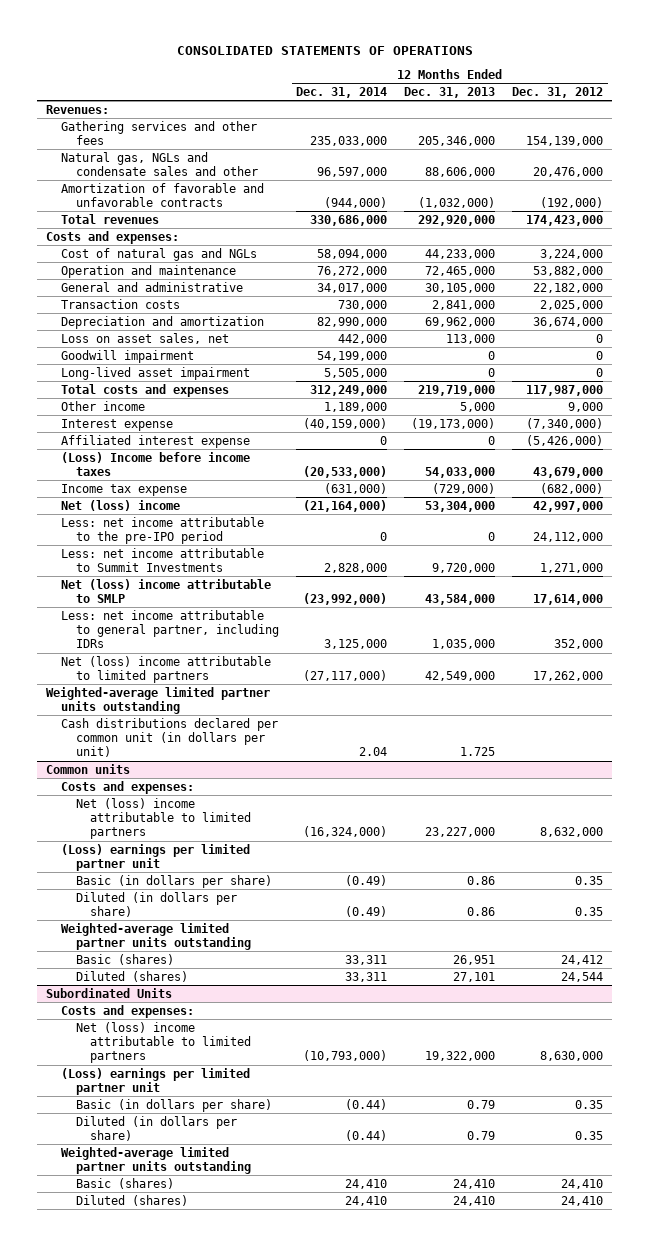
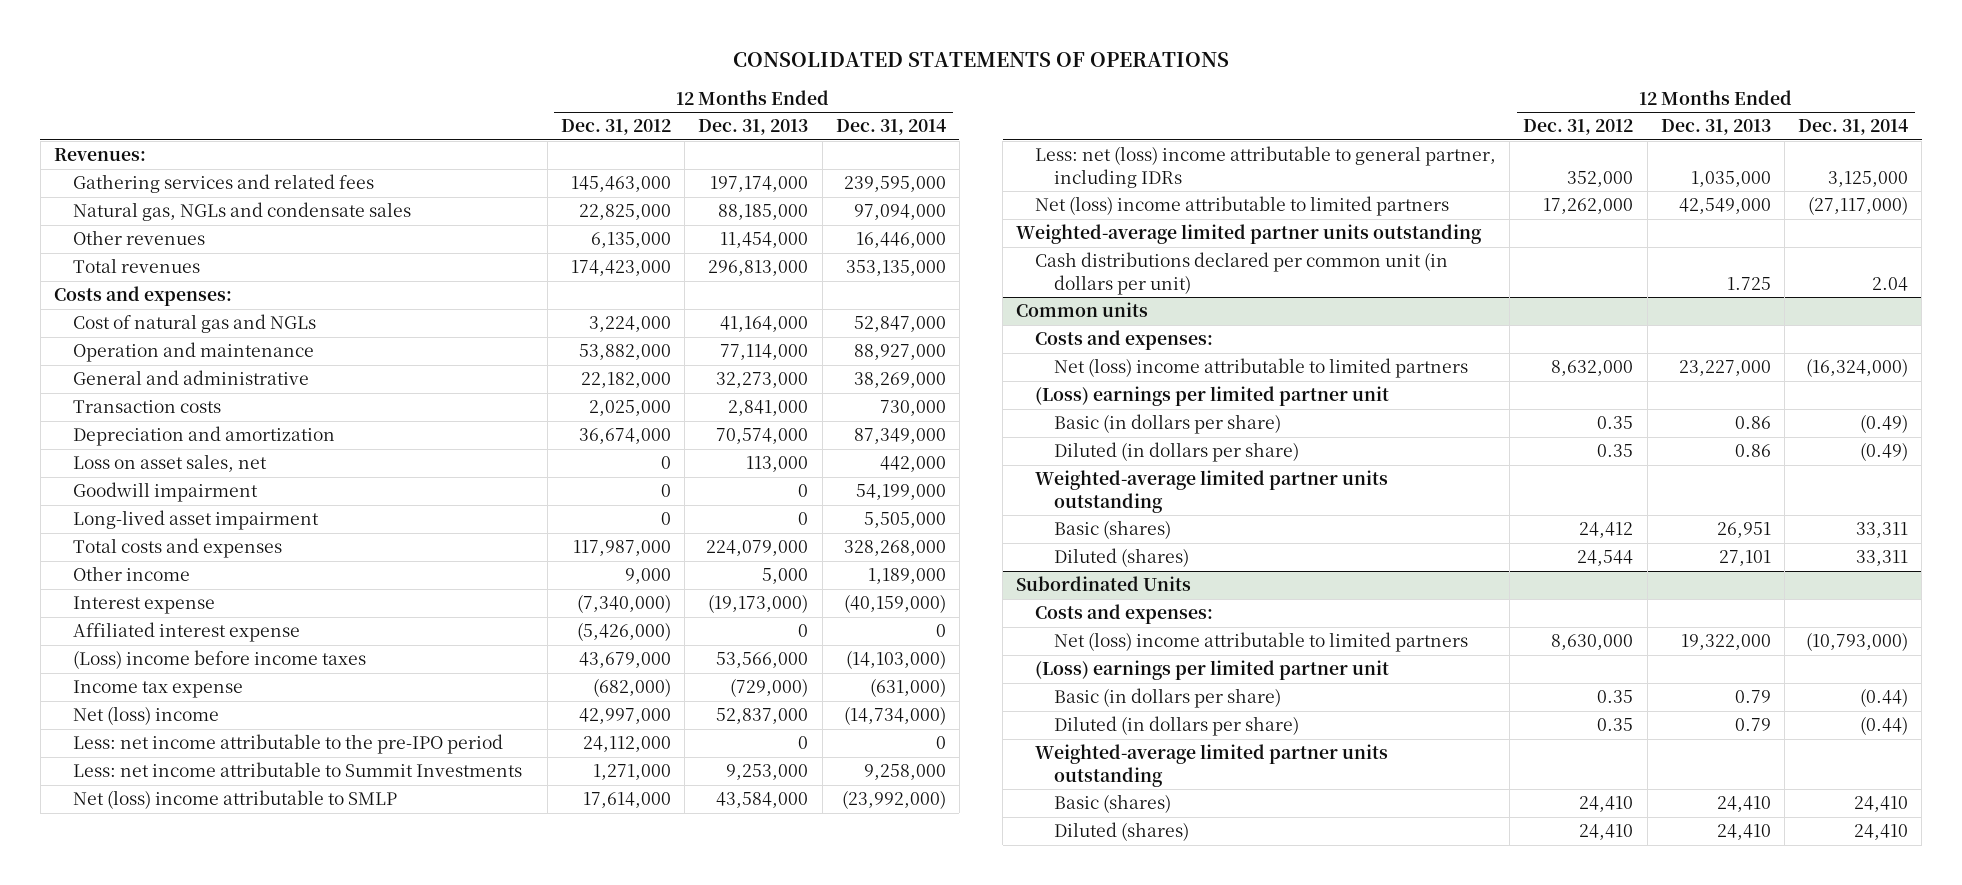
- | 12 Months Ended Dec. 31, 2014 | 12 Months Ended Dec. 31, 2013 | 12 Months Ended Dec. 31, 2012
+ | 12 Months Ended Dec. 31, 2012 | 12 Months Ended Dec. 31, 2013 | 12 Months Ended Dec. 31, 2014
- Gathering services and other fees | 235,033,000 | 205,346,000 | 154,139,000
- Natural gas, NGLs and condensate sales and other | 96,597,000 | 88,606,000 | 20,476,000
- Amortization of favorable and unfavorable contracts | (944,000) | (1,032,000) | (192,000)
- Total revenues | 330,686,000 | 292,920,000 | 174,423,000
+ Gathering services and related fees | 145,463,000 | 197,174,000 | 239,595,000
+ Natural gas, NGLs and condensate sales | 22,825,000 | 88,185,000 | 97,094,000
+ Other revenues | 6,135,000 | 11,454,000 | 16,446,000
+ Total revenues | 174,423,000 | 296,813,000 | 353,135,000
- Cost of natural gas and NGLs | 58,094,000 | 44,233,000 | 3,224,000
- Operation and maintenance | 76,272,000 | 72,465,000 | 53,882,000
- General and administrative | 34,017,000 | 30,105,000 | 22,182,000
+ Cost of natural gas and NGLs | 3,224,000 | 41,164,000 | 52,847,000
+ Operation and maintenance | 53,882,000 | 77,114,000 | 88,927,000
+ General and administrative | 22,182,000 | 32,273,000 | 38,269,000
- Depreciation and amortization | 82,990,000 | 69,962,000 | 36,674,000
+ Depreciation and amortization | 36,674,000 | 70,574,000 | 87,349,000
- Total costs and expenses | 312,249,000 | 219,719,000 | 117,987,000
+ Total costs and expenses | 117,987,000 | 224,079,000 | 328,268,000
- (Loss) Income before income taxes | (20,533,000) | 54,033,000 | 43,679,000
+ (Loss) income before income taxes | 43,679,000 | 53,566,000 | (14,103,000)
- Net (loss) income | (21,164,000) | 53,304,000 | 42,997,000
+ Net (loss) income | 42,997,000 | 52,837,000 | (14,734,000)
- Less: net income attributable to Summit Investments | 2,828,000 | 9,720,000 | 1,271,000
+ Less: net income attributable to Summit Investments | 1,271,000 | 9,253,000 | 9,258,000
- Less: net income attributable to general partner, including IDRs | 3,125,000 | 1,035,000 | 352,000
+ Less: net (loss) income attributable to general partner, including IDRs | 352,000 | 1,035,000 | 3,125,000

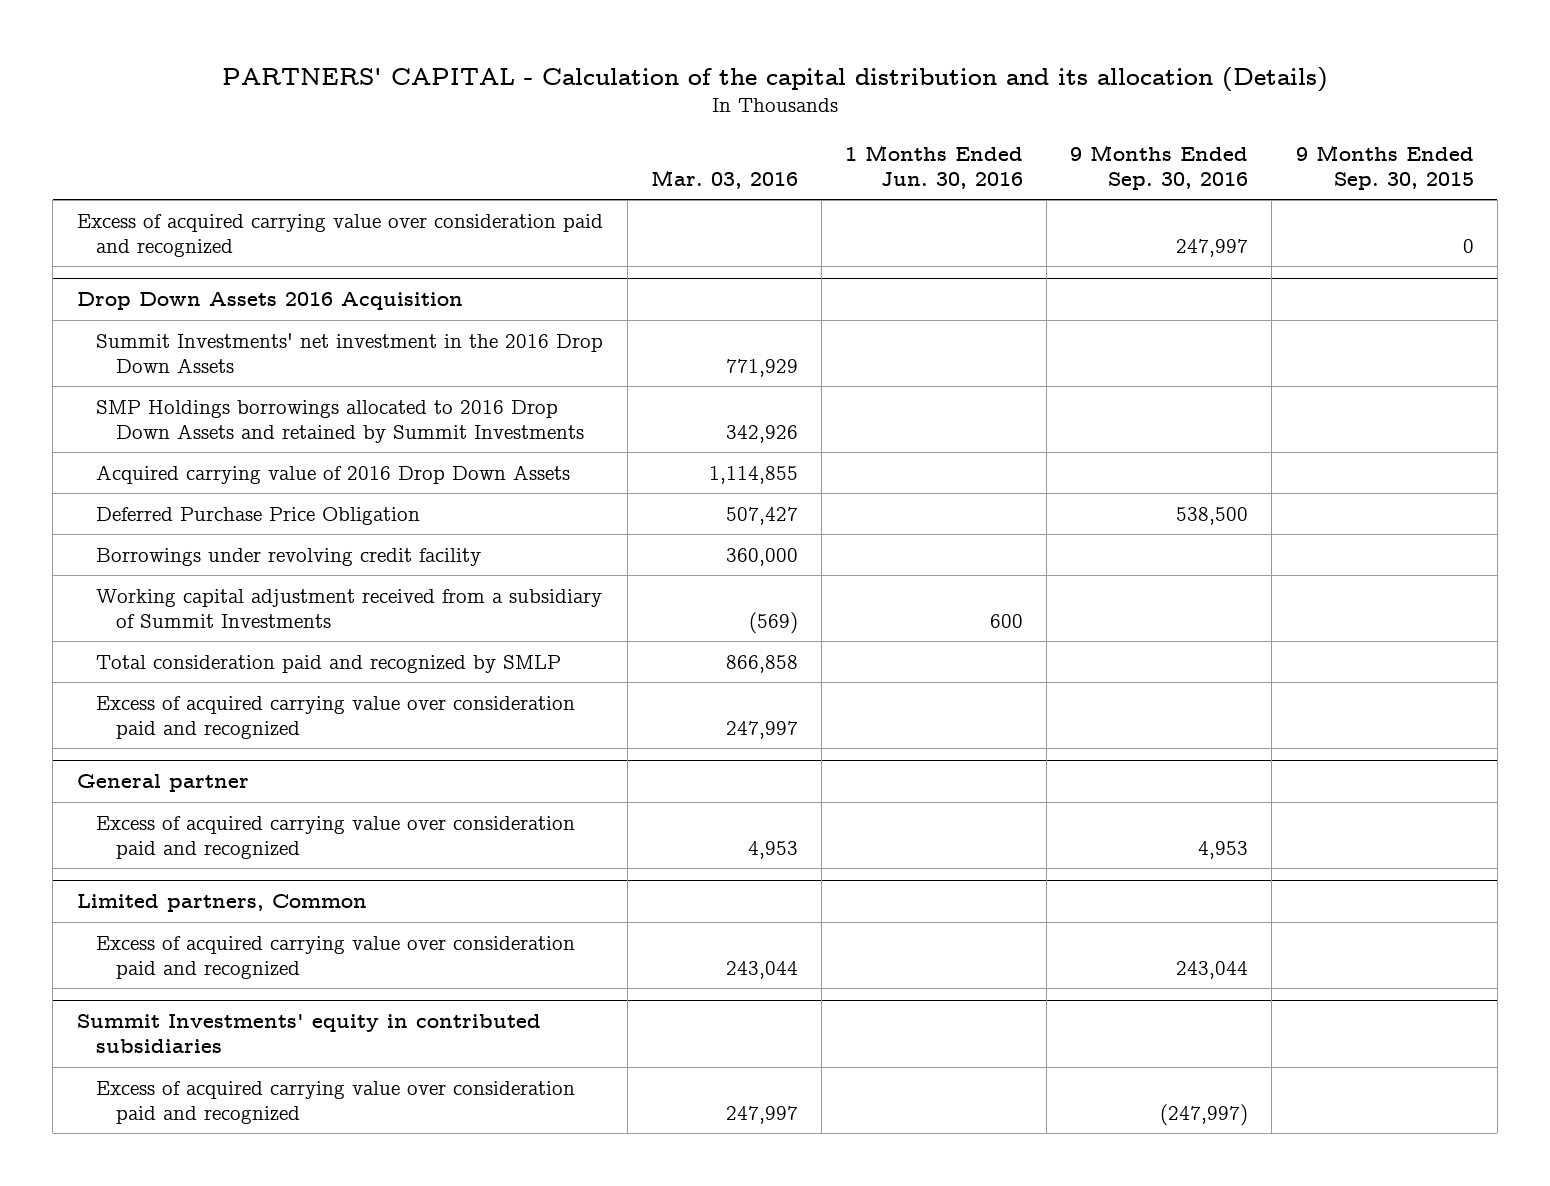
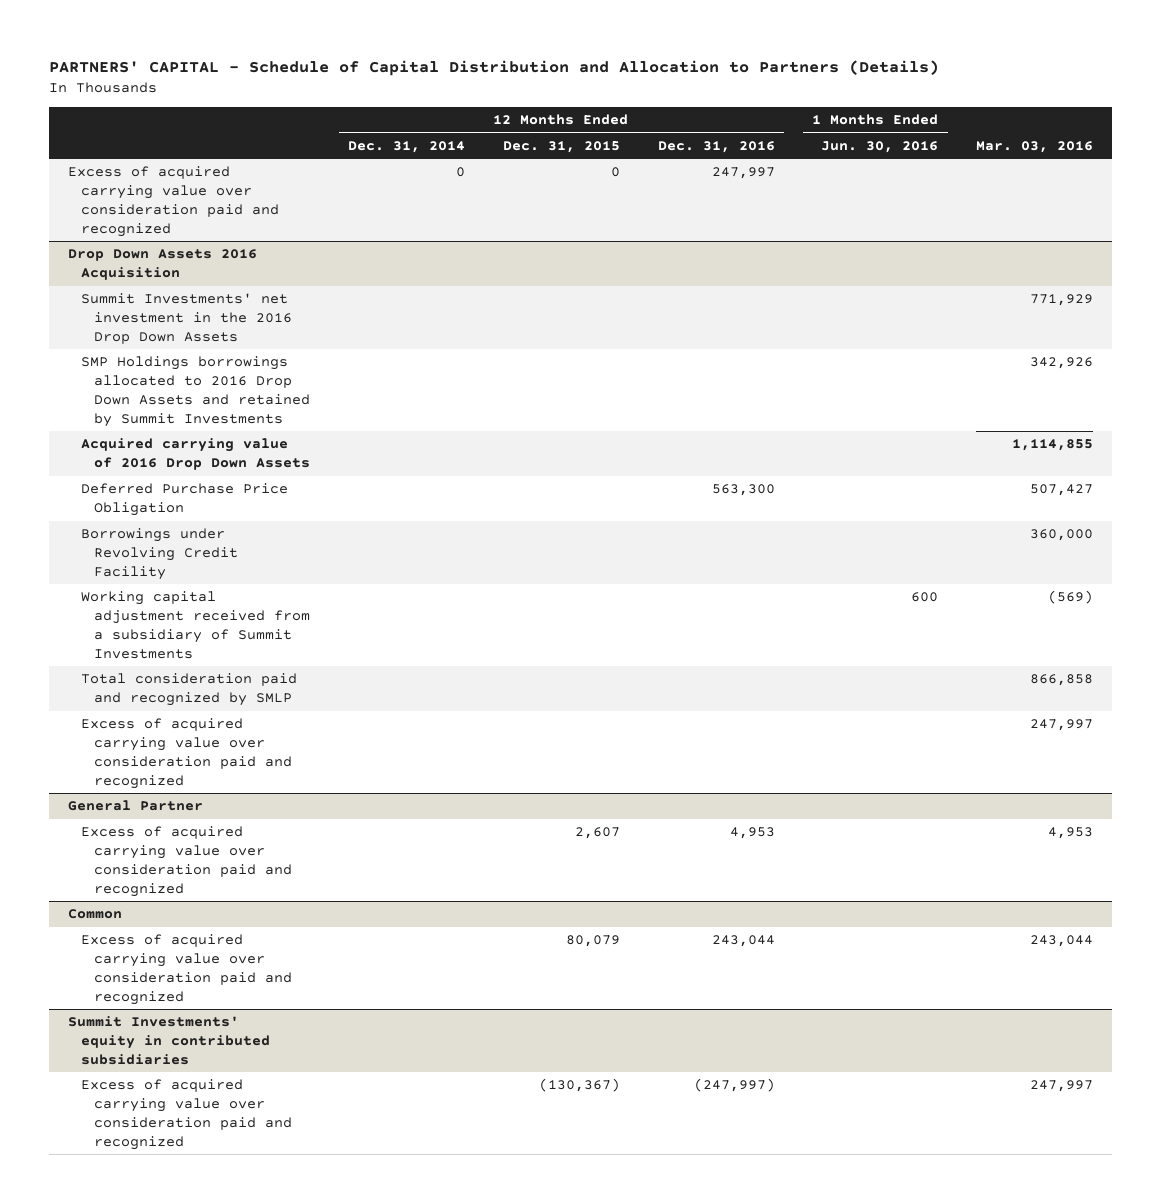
- PARTNERS' CAPITAL - Calculation of the capital distribution and its allocation (Details)
+ PARTNERS' CAPITAL - Schedule of Capital Distribution and Allocation to Partners (Details)
- | Mar. 03, 2016 | 1 Months Ended Jun. 30, 2016 | 9 Months Ended Sep. 30, 2016 | 9 Months Ended Sep. 30, 2015
+ | 12 Months Ended Dec. 31, 2014 | 12 Months Ended Dec. 31, 2015 | 12 Months Ended Dec. 31, 2016 | 1 Months Ended Jun. 30, 2016 | Mar. 03, 2016
@ Drop Down Assets 2016 Acquisition
- Borrowings under revolving credit facility | 360,000 | | |
+ Borrowings under Revolving Credit Facility | | | | | 360,000
- General partner
+ General Partner
- Limited partners, Common
+ Common

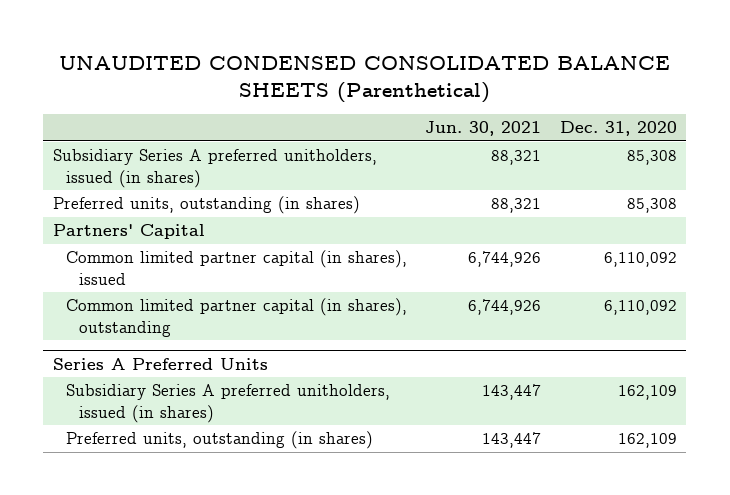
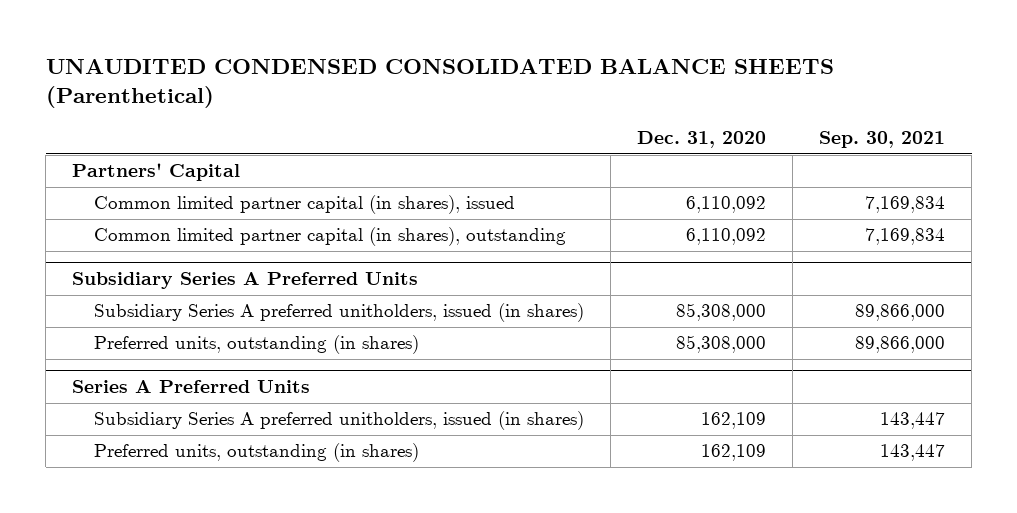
- | Jun. 30, 2021 | Dec. 31, 2020
+ | Dec. 31, 2020 | Sep. 30, 2021
- Subsidiary Series A preferred unitholders, issued (in shares) | 88,321 | 85,308
- Preferred units, outstanding (in shares) | 88,321 | 85,308
+ Subsidiary Series A Preferred Units
+ Subsidiary Series A preferred unitholders, issued (in shares) | 85,308,000 | 89,866,000
+ Preferred units, outstanding (in shares) | 85,308,000 | 89,866,000

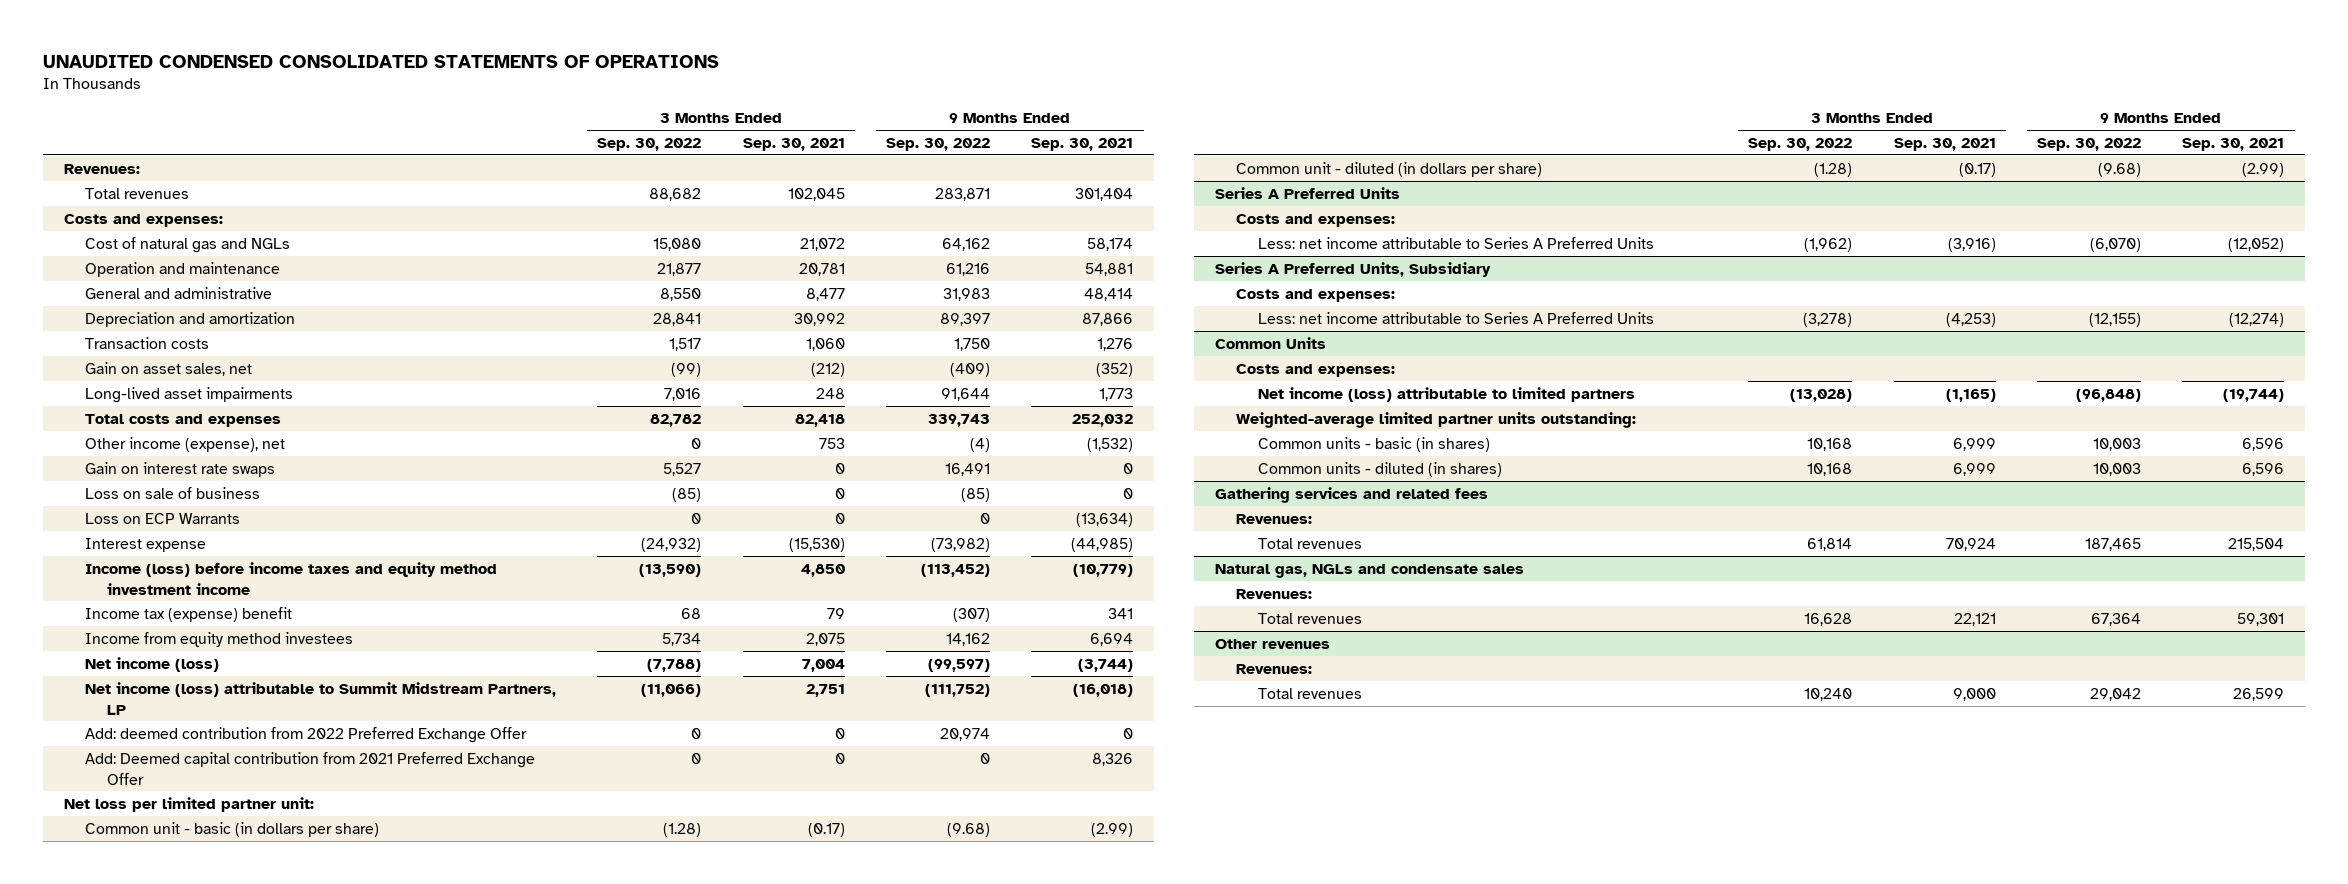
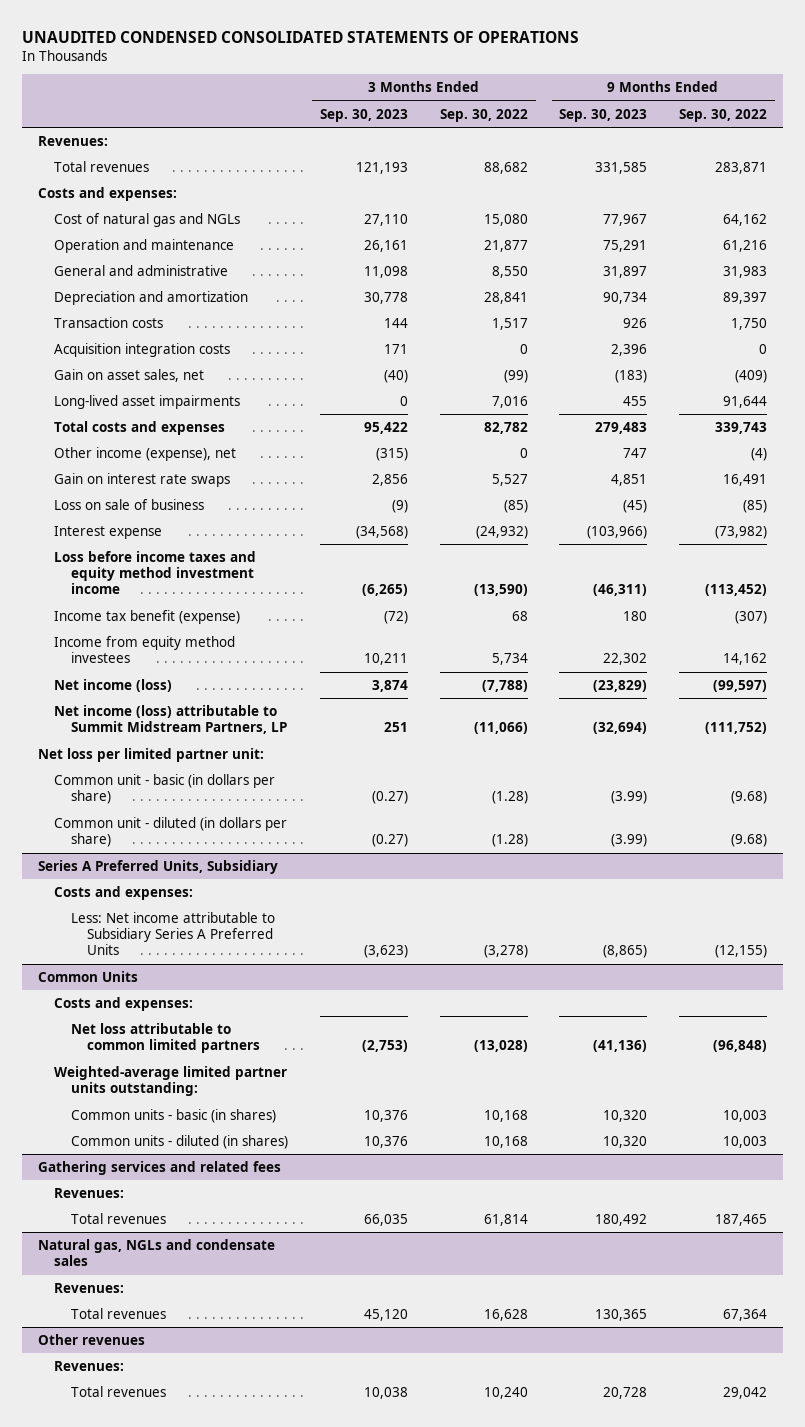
- | 3 Months Ended Sep. 30, 2022 | 3 Months Ended Sep. 30, 2021 | 9 Months Ended Sep. 30, 2022 | 9 Months Ended Sep. 30, 2021
+ | 3 Months Ended Sep. 30, 2023 | 3 Months Ended Sep. 30, 2022 | 9 Months Ended Sep. 30, 2023 | 9 Months Ended Sep. 30, 2022
+ Acquisition integration costs | 171 | 0 | 2,396 | 0
- Loss on ECP Warrants | 0 | 0 | 0 | (13,634)
- Income (loss) before income taxes and equity method investment income | (13,590) | 4,850 | (113,452) | (10,779)
- Income tax (expense) benefit | 68 | 79 | (307) | 341
+ Loss before income taxes and equity method investment income | (6,265) | (13,590) | (46,311) | (113,452)
+ Income tax benefit (expense) | (72) | 68 | 180 | (307)
- Add: deemed contribution from 2022 Preferred Exchange Offer | 0 | 0 | 20,974 | 0
- Add: Deemed capital contribution from 2021 Preferred Exchange Offer | 0 | 0 | 0 | 8,326
- Series A Preferred Units
- Costs and expenses:
- Less: net income attributable to Series A Preferred Units | (1,962) | (3,916) | (6,070) | (12,052)
@ Series A Preferred Units, Subsidiary
- Less: net income attributable to Series A Preferred Units | (3,278) | (4,253) | (12,155) | (12,274)
+ Less: Net income attributable to Subsidiary Series A Preferred Units | (3,623) | (3,278) | (8,865) | (12,155)
@ Common Units
- Net income (loss) attributable to limited partners | (13,028) | (1,165) | (96,848) | (19,744)
+ Net loss attributable to common limited partners | (2,753) | (13,028) | (41,136) | (96,848)

